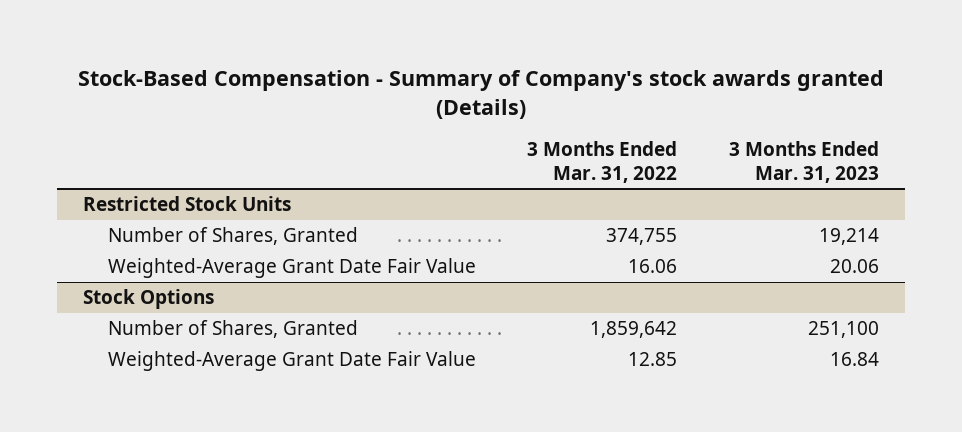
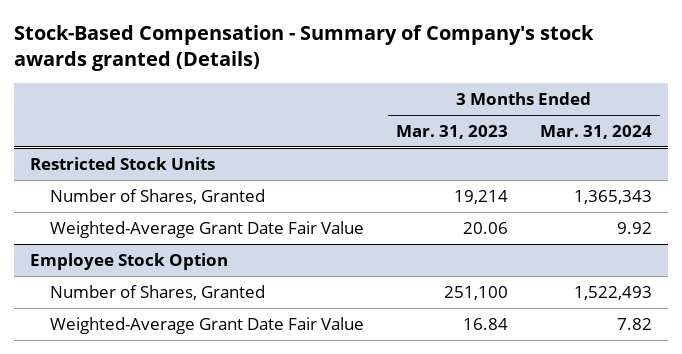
- | 3 Months Ended Mar. 31, 2022 | 3 Months Ended Mar. 31, 2023
+ | 3 Months Ended Mar. 31, 2023 | 3 Months Ended Mar. 31, 2024
- Stock Options
+ Employee Stock Option

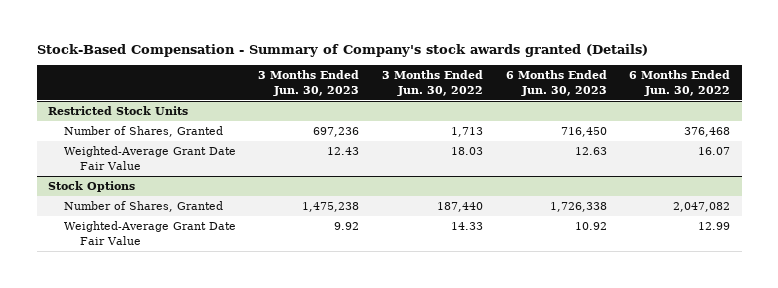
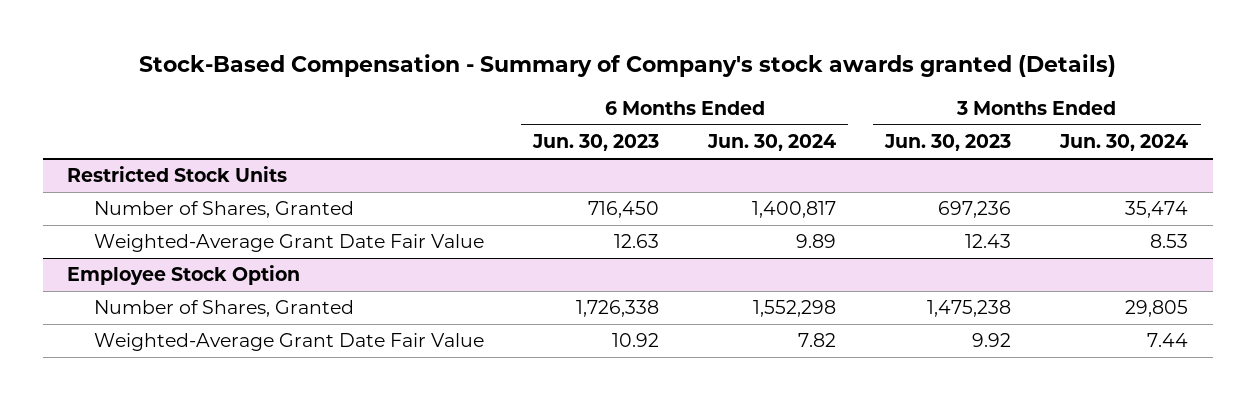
- | 3 Months Ended Jun. 30, 2023 | 3 Months Ended Jun. 30, 2022 | 6 Months Ended Jun. 30, 2023 | 6 Months Ended Jun. 30, 2022
+ | 6 Months Ended Jun. 30, 2023 | 6 Months Ended Jun. 30, 2024 | 3 Months Ended Jun. 30, 2023 | 3 Months Ended Jun. 30, 2024
- Stock Options
+ Employee Stock Option

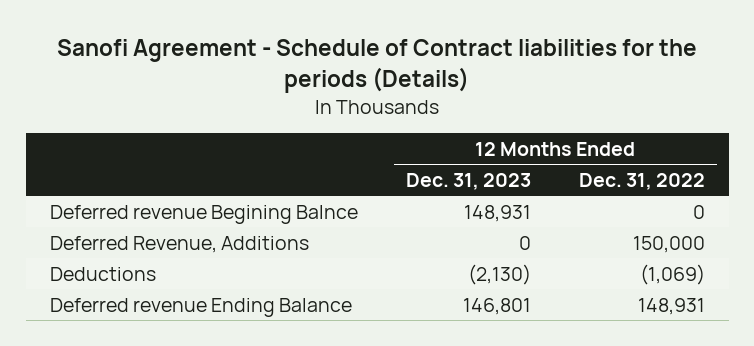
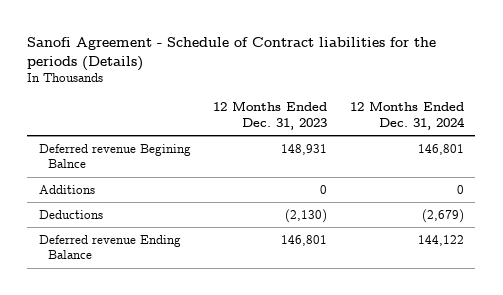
- | 12 Months Ended Dec. 31, 2023 | 12 Months Ended Dec. 31, 2022
+ | 12 Months Ended Dec. 31, 2023 | 12 Months Ended Dec. 31, 2024
- Deferred Revenue, Additions | 0 | 150,000
+ Additions | 0 | 0

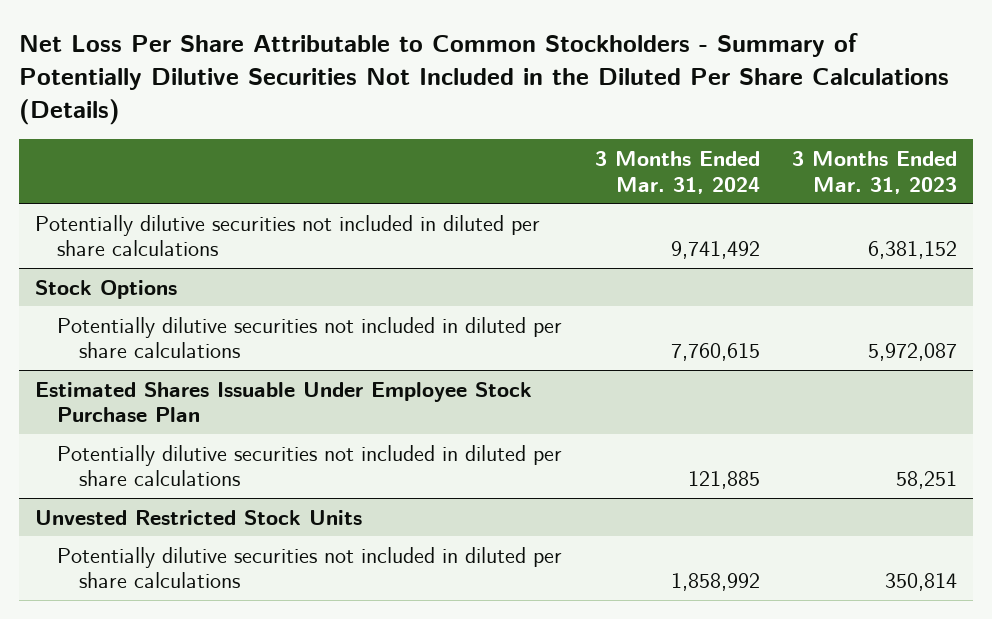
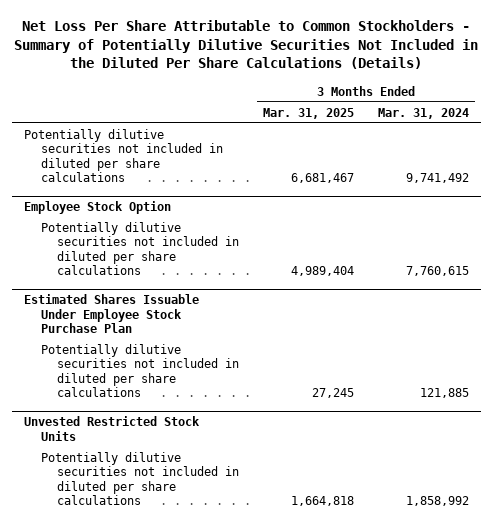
- | 3 Months Ended Mar. 31, 2024 | 3 Months Ended Mar. 31, 2023
+ | 3 Months Ended Mar. 31, 2025 | 3 Months Ended Mar. 31, 2024
- Stock Options
+ Employee Stock Option

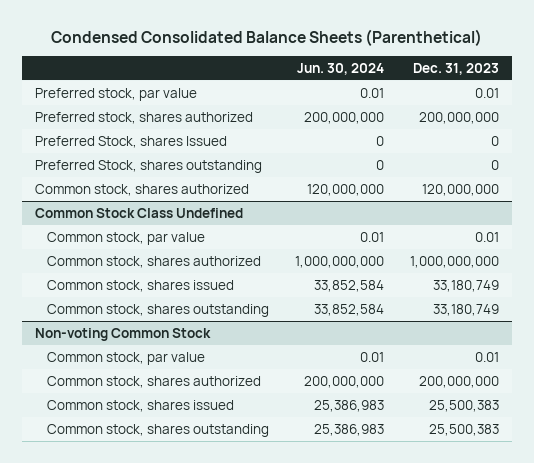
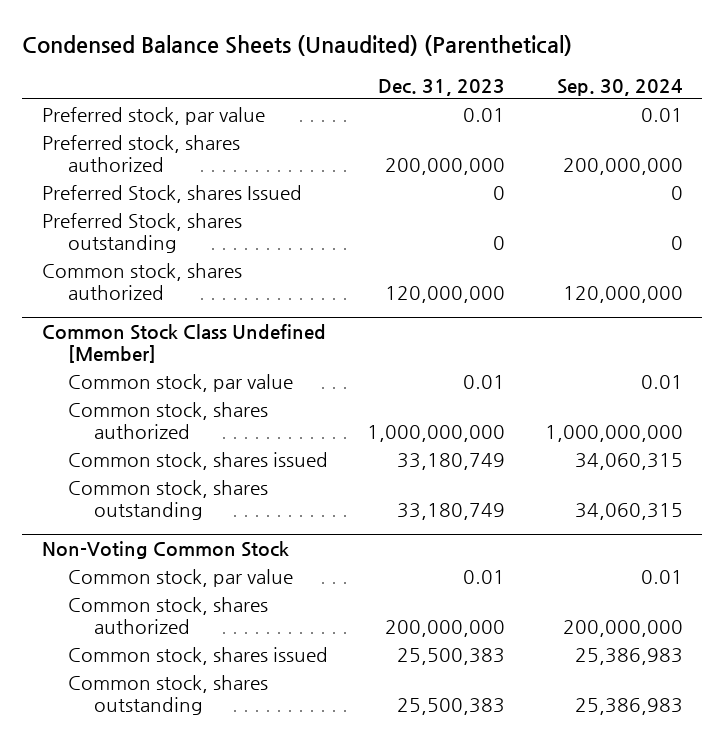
- Condensed Consolidated Balance Sheets (Parenthetical)
+ Condensed Balance Sheets (Unaudited) (Parenthetical)
- | Jun. 30, 2024 | Dec. 31, 2023
+ | Dec. 31, 2023 | Sep. 30, 2024
- Common Stock Class Undefined
+ Common Stock Class Undefined [Member]
- Non-voting Common Stock
+ Non-Voting Common Stock

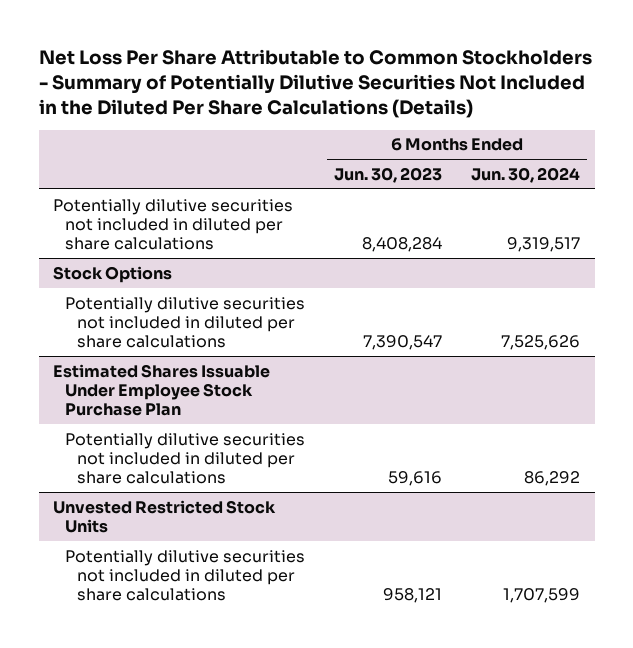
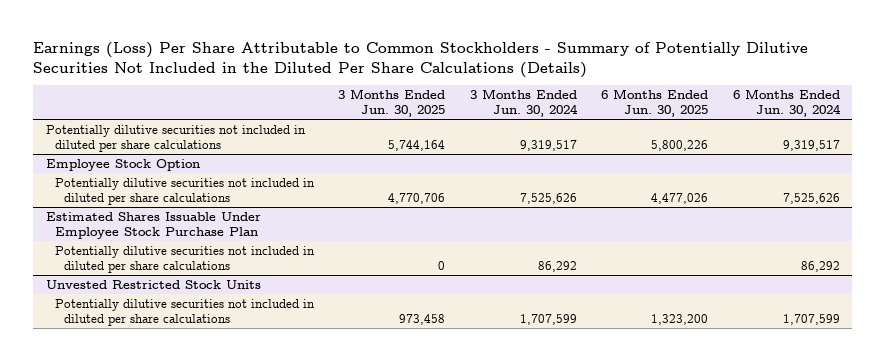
- Net Loss Per Share Attributable to Common Stockholders - Summary of Potentially Dilutive Securities Not Included in the Diluted Per Share Calculations (Details)
+ Earnings (Loss) Per Share Attributable to Common Stockholders - Summary of Potentially Dilutive Securities Not Included in the Diluted Per Share Calculations (Details)
- | 6 Months Ended Jun. 30, 2023 | 6 Months Ended Jun. 30, 2024
+ | 3 Months Ended Jun. 30, 2025 | 3 Months Ended Jun. 30, 2024 | 6 Months Ended Jun. 30, 2025 | 6 Months Ended Jun. 30, 2024
- Stock Options
+ Employee Stock Option

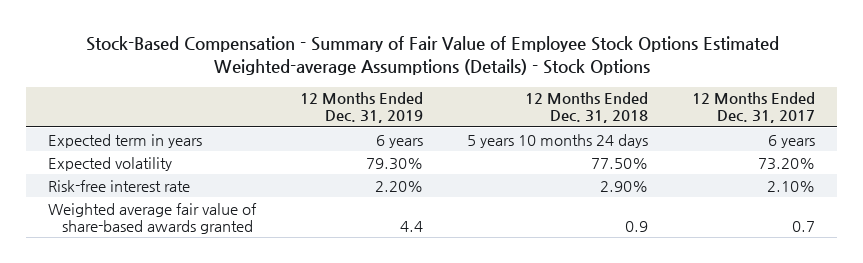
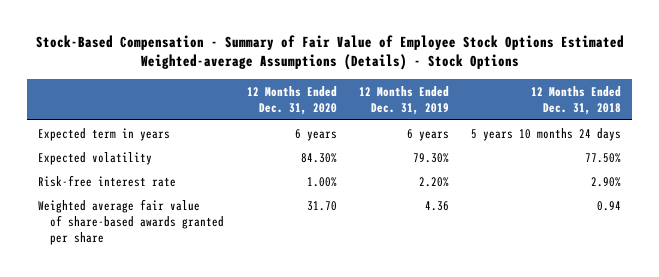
- | 12 Months Ended Dec. 31, 2019 | 12 Months Ended Dec. 31, 2018 | 12 Months Ended Dec. 31, 2017
+ | 12 Months Ended Dec. 31, 2020 | 12 Months Ended Dec. 31, 2019 | 12 Months Ended Dec. 31, 2018
- Weighted average fair value of share-based awards granted | 4.4 | 0.9 | 0.7
+ Weighted average fair value of share-based awards granted per share | 31.70 | 4.36 | 0.94

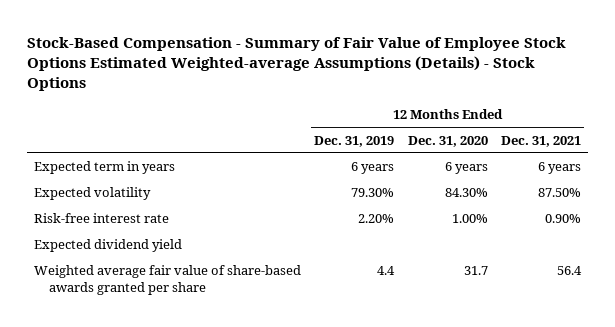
- | 12 Months Ended Dec. 31, 2020 | 12 Months Ended Dec. 31, 2019 | 12 Months Ended Dec. 31, 2018
+ | 12 Months Ended Dec. 31, 2019 | 12 Months Ended Dec. 31, 2020 | 12 Months Ended Dec. 31, 2021
- Weighted average fair value of share-based awards granted per share | 31.70 | 4.36 | 0.94
+ Expected dividend yield
+ Weighted average fair value of share-based awards granted per share | 4.4 | 31.7 | 56.4

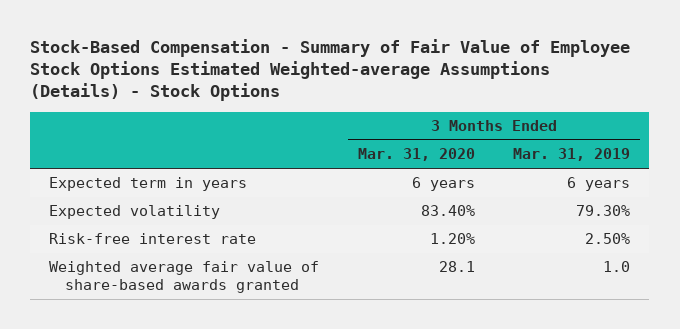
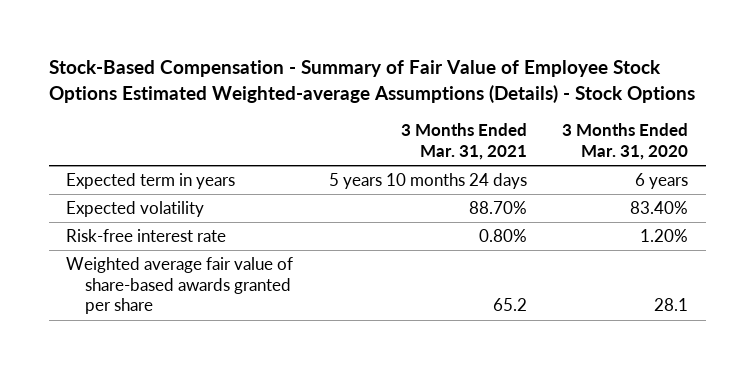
- | 3 Months Ended Mar. 31, 2020 | 3 Months Ended Mar. 31, 2019
+ | 3 Months Ended Mar. 31, 2021 | 3 Months Ended Mar. 31, 2020
- Weighted average fair value of share-based awards granted | 28.1 | 1.0
+ Weighted average fair value of share-based awards granted per share | 65.2 | 28.1

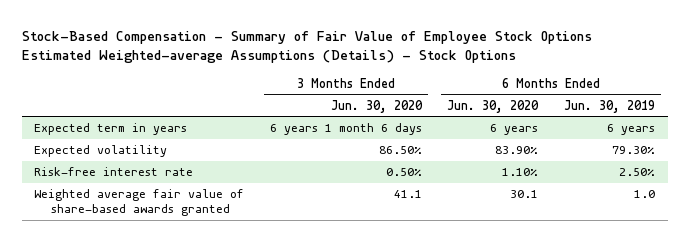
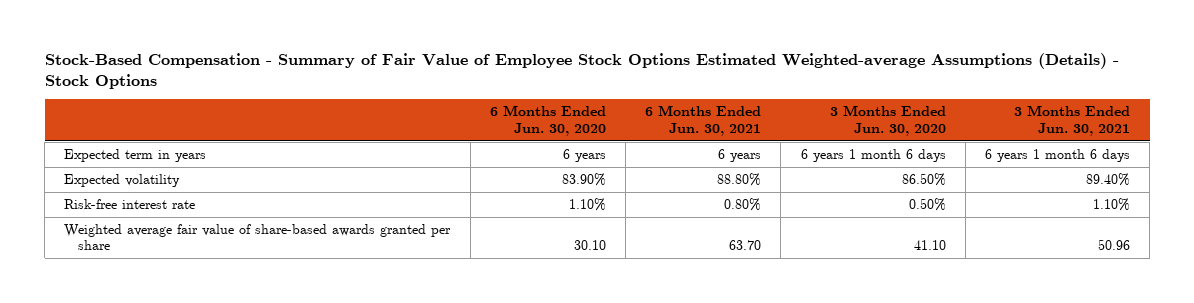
- | 3 Months Ended Jun. 30, 2020 | 6 Months Ended Jun. 30, 2020 | 6 Months Ended Jun. 30, 2019
+ | 6 Months Ended Jun. 30, 2020 | 6 Months Ended Jun. 30, 2021 | 3 Months Ended Jun. 30, 2020 | 3 Months Ended Jun. 30, 2021
- Weighted average fair value of share-based awards granted | 41.1 | 30.1 | 1.0
+ Weighted average fair value of share-based awards granted per share | 30.10 | 63.70 | 41.10 | 50.96

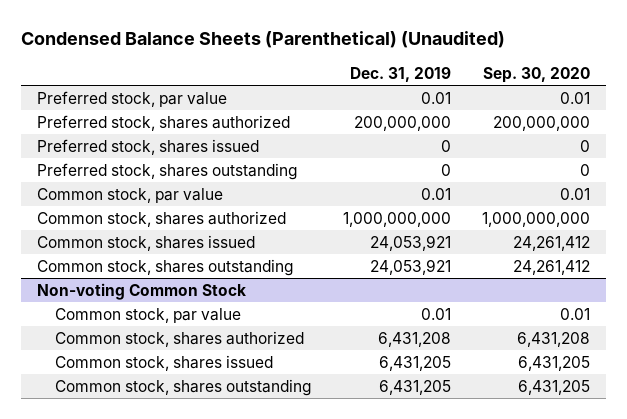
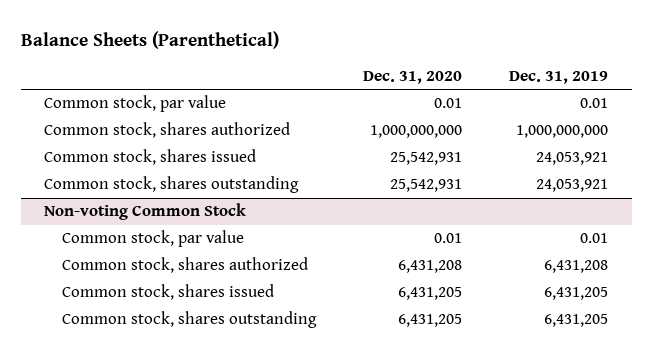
- Condensed Balance Sheets (Parenthetical) (Unaudited)
+ Balance Sheets (Parenthetical)
- | Dec. 31, 2019 | Sep. 30, 2020
+ | Dec. 31, 2020 | Dec. 31, 2019
- Preferred stock, par value | 0.01 | 0.01
- Preferred stock, shares authorized | 200,000,000 | 200,000,000
- Preferred stock, shares issued | 0 | 0
- Preferred stock, shares outstanding | 0 | 0

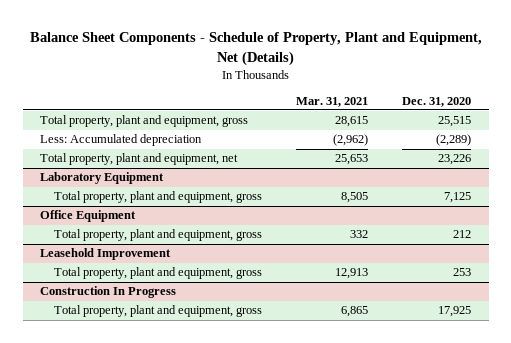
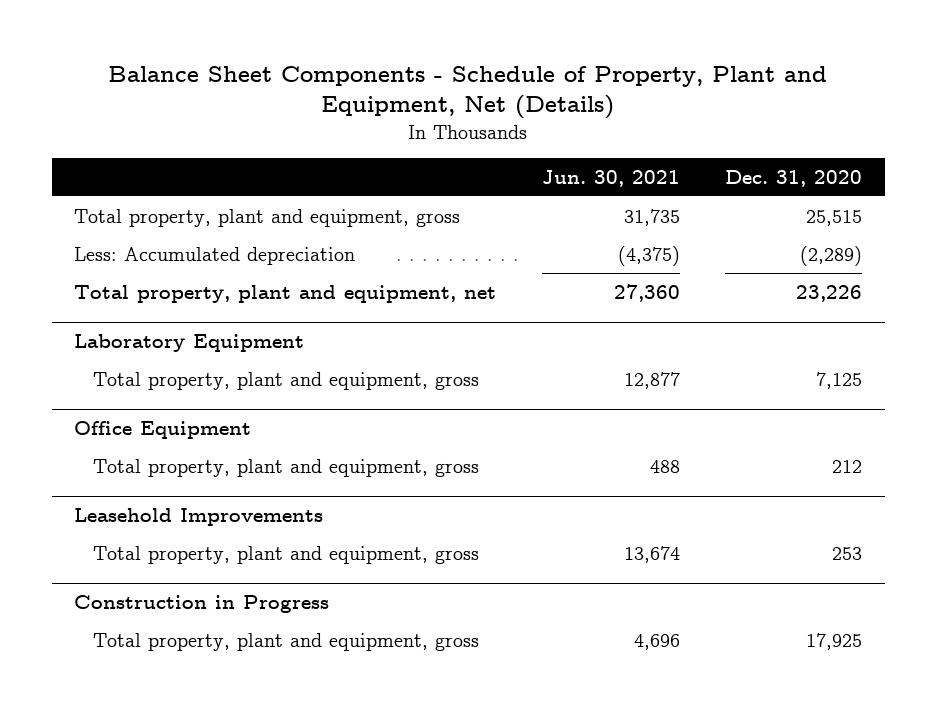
- | Mar. 31, 2021 | Dec. 31, 2020
+ | Jun. 30, 2021 | Dec. 31, 2020
- Leasehold Improvement
+ Leasehold Improvements
- Construction In Progress
+ Construction in Progress

